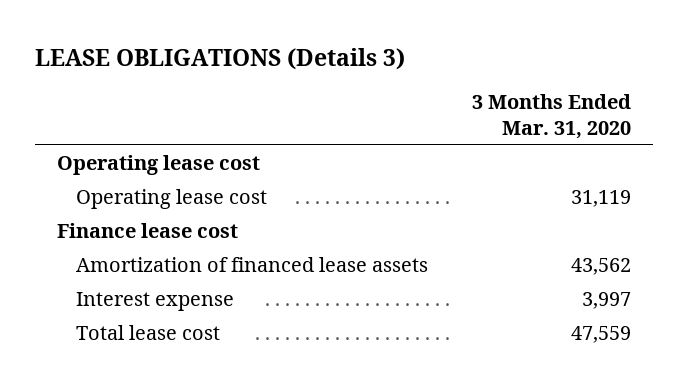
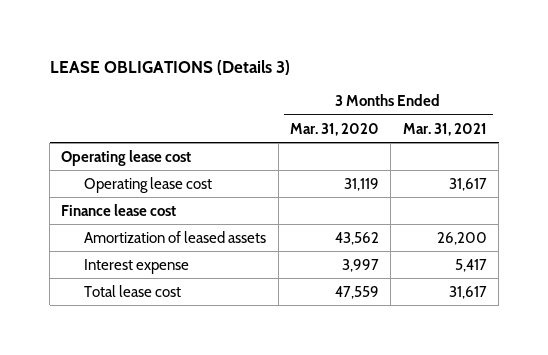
- | 3 Months Ended Mar. 31, 2020
+ | 3 Months Ended Mar. 31, 2020 | 3 Months Ended Mar. 31, 2021
- Amortization of financed lease assets | 43,562
+ Amortization of leased assets | 43,562 | 26,200

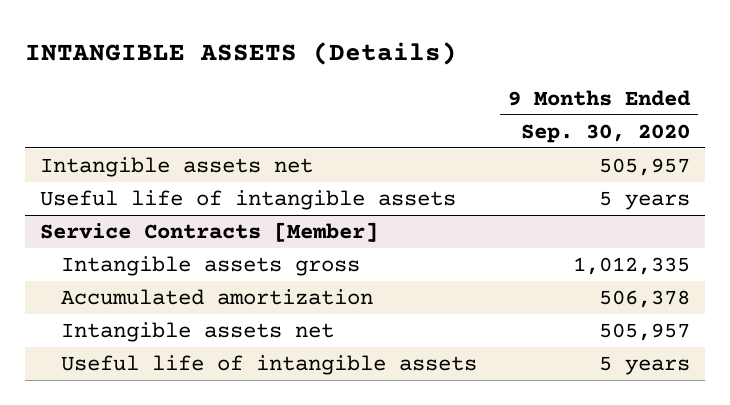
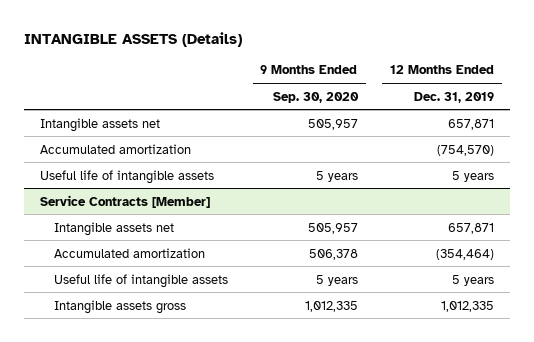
- | 9 Months Ended Sep. 30, 2020
+ | 9 Months Ended Sep. 30, 2020 | 12 Months Ended Dec. 31, 2019
+ Accumulated amortization | | (754,570)
@ Service Contracts [Member]
moved down: Accumulated amortization | 506,378 | (354,464)
moved down: Intangible assets gross | 1,012,335 | 1,012,335

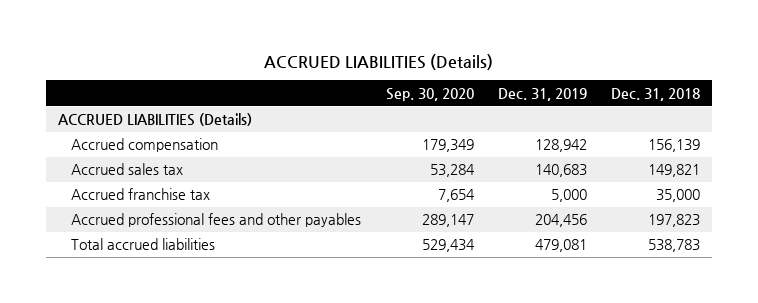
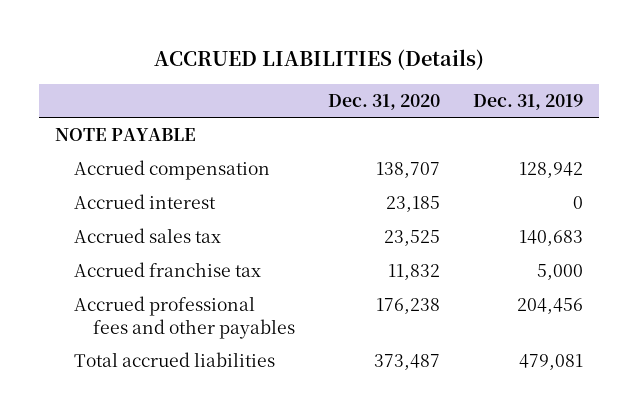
- | Sep. 30, 2020 | Dec. 31, 2019 | Dec. 31, 2018
+ | Dec. 31, 2020 | Dec. 31, 2019
- ACCRUED LIABILITIES (Details)
+ NOTE PAYABLE
+ Accrued interest | 23,185 | 0

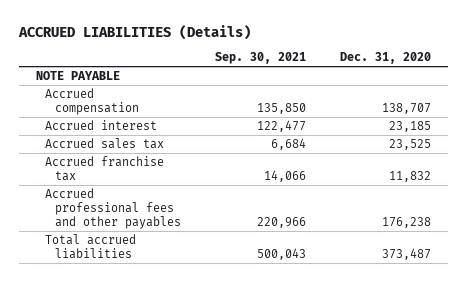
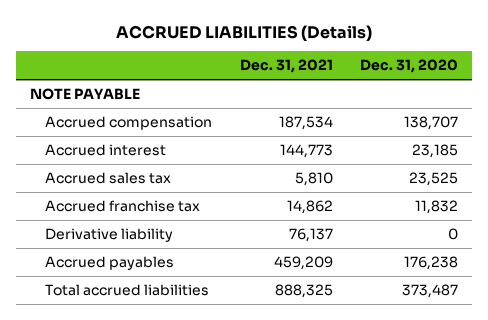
- | Sep. 30, 2021 | Dec. 31, 2020
+ | Dec. 31, 2021 | Dec. 31, 2020
- Accrued professional fees and other payables | 220,966 | 176,238
+ Derivative liability | 76,137 | 0
+ Accrued payables | 459,209 | 176,238

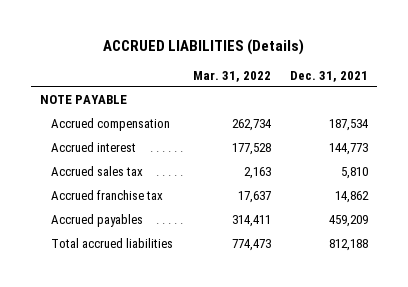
- | Dec. 31, 2021 | Dec. 31, 2020
+ | Mar. 31, 2022 | Dec. 31, 2021
- Derivative liability | 76,137 | 0
- Total accrued liabilities | 888,325 | 373,487
+ Total accrued liabilities | 774,473 | 812,188

